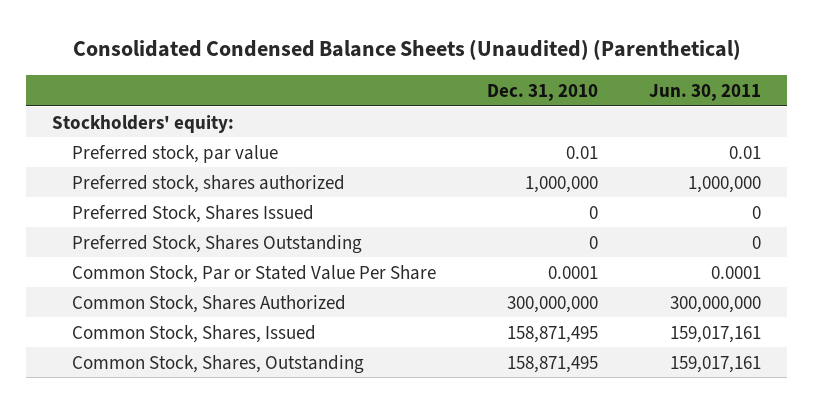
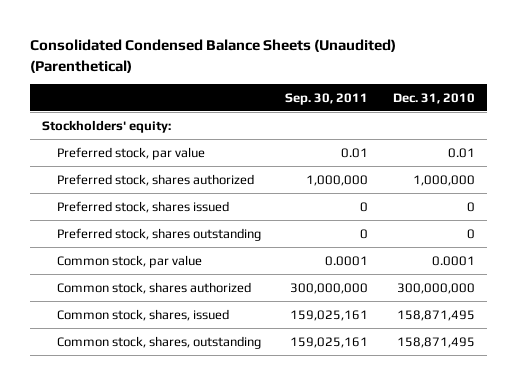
- | Dec. 31, 2010 | Jun. 30, 2011
+ | Sep. 30, 2011 | Dec. 31, 2010
- Preferred Stock, Shares Issued | 0 | 0
- Preferred Stock, Shares Outstanding | 0 | 0
- Common Stock, Par or Stated Value Per Share | 0.0001 | 0.0001
- Common Stock, Shares Authorized | 300,000,000 | 300,000,000
- Common Stock, Shares, Issued | 158,871,495 | 159,017,161
- Common Stock, Shares, Outstanding | 158,871,495 | 159,017,161
+ Preferred stock, shares issued | 0 | 0
+ Preferred stock, shares outstanding | 0 | 0
+ Common stock, par value | 0.0001 | 0.0001
+ Common stock, shares authorized | 300,000,000 | 300,000,000
+ Common stock, shares, issued | 159,025,161 | 158,871,495
+ Common stock, shares, outstanding | 159,025,161 | 158,871,495

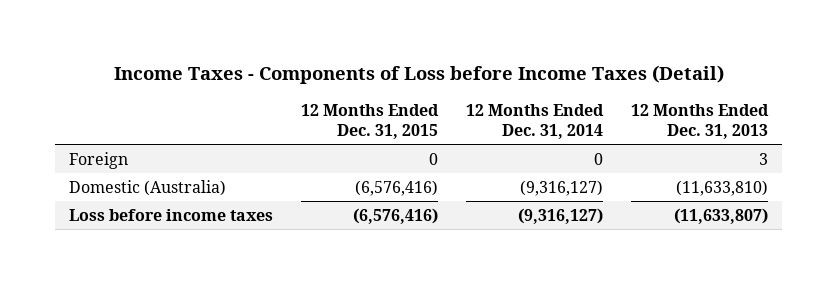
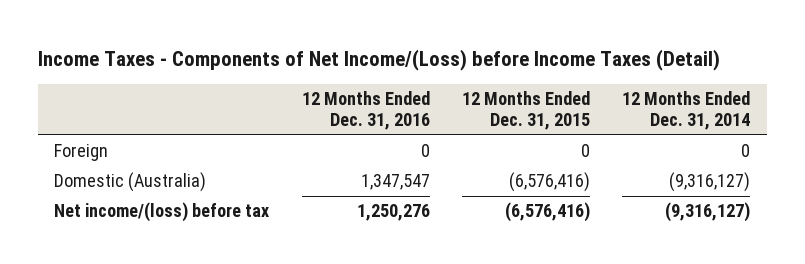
- Income Taxes - Components of Loss before Income Taxes (Detail)
+ Income Taxes - Components of Net Income/(Loss) before Income Taxes (Detail)
- | 12 Months Ended Dec. 31, 2015 | 12 Months Ended Dec. 31, 2014 | 12 Months Ended Dec. 31, 2013
+ | 12 Months Ended Dec. 31, 2016 | 12 Months Ended Dec. 31, 2015 | 12 Months Ended Dec. 31, 2014
- Loss before income taxes | (6,576,416) | (9,316,127) | (11,633,807)
+ Net income/(loss) before tax | 1,250,276 | (6,576,416) | (9,316,127)

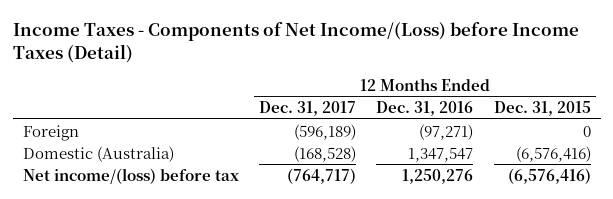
- | 12 Months Ended Dec. 31, 2016 | 12 Months Ended Dec. 31, 2015 | 12 Months Ended Dec. 31, 2014
+ | 12 Months Ended Dec. 31, 2017 | 12 Months Ended Dec. 31, 2016 | 12 Months Ended Dec. 31, 2015
- Foreign | 0 | 0 | 0
+ Foreign | (596,189) | (97,271) | 0

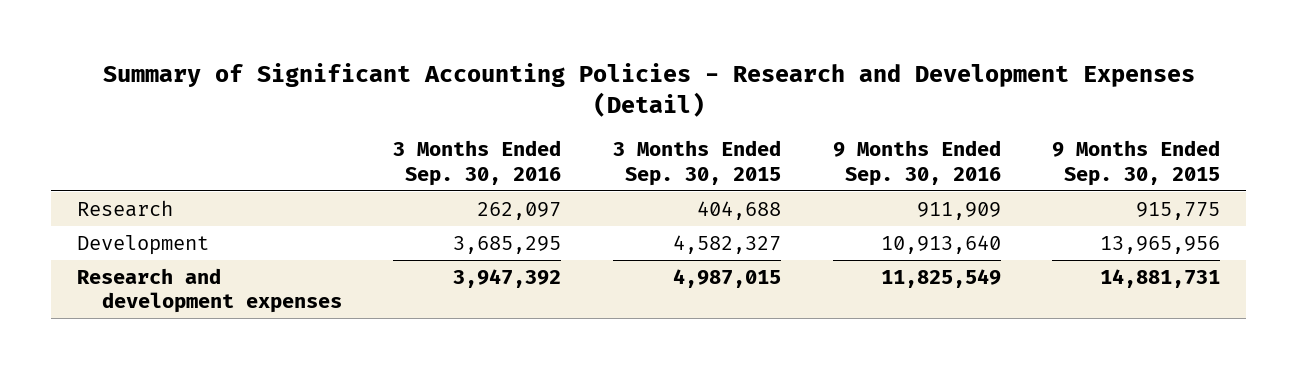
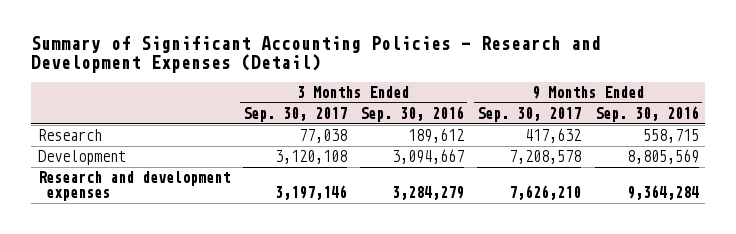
- | 3 Months Ended Sep. 30, 2016 | 3 Months Ended Sep. 30, 2015 | 9 Months Ended Sep. 30, 2016 | 9 Months Ended Sep. 30, 2015
+ | 3 Months Ended Sep. 30, 2017 | 3 Months Ended Sep. 30, 2016 | 9 Months Ended Sep. 30, 2017 | 9 Months Ended Sep. 30, 2016
- Research | 262,097 | 404,688 | 911,909 | 915,775
- Development | 3,685,295 | 4,582,327 | 10,913,640 | 13,965,956
- Research and development expenses | 3,947,392 | 4,987,015 | 11,825,549 | 14,881,731
+ Research | 77,038 | 189,612 | 417,632 | 558,715
+ Development | 3,120,108 | 3,094,667 | 7,208,578 | 8,805,569
+ Research and development expenses | 3,197,146 | 3,284,279 | 7,626,210 | 9,364,284

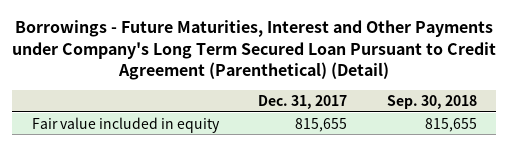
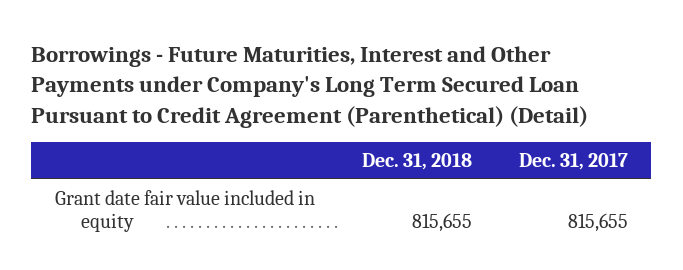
- | Dec. 31, 2017 | Sep. 30, 2018
+ | Dec. 31, 2018 | Dec. 31, 2017
- Fair value included in equity | 815,655 | 815,655
+ Grant date fair value included in equity | 815,655 | 815,655

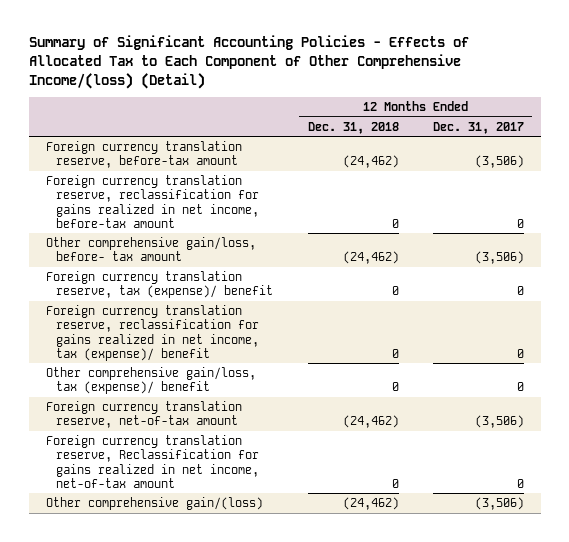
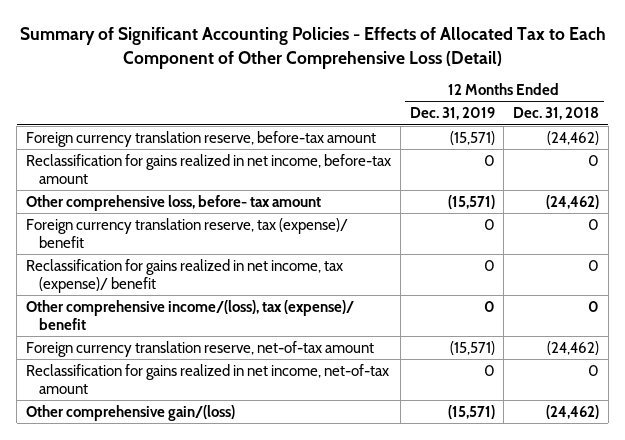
- Summary of Significant Accounting Policies - Effects of Allocated Tax to Each Component of Other Comprehensive Income/(loss) (Detail)
+ Summary of Significant Accounting Policies - Effects of Allocated Tax to Each Component of Other Comprehensive Loss (Detail)
- | 12 Months Ended Dec. 31, 2018 | 12 Months Ended Dec. 31, 2017
+ | 12 Months Ended Dec. 31, 2019 | 12 Months Ended Dec. 31, 2018
- Foreign currency translation reserve, reclassification for gains realized in net income, before-tax amount | 0 | 0
- Other comprehensive gain/loss, before- tax amount | (24,462) | (3,506)
+ Reclassification for gains realized in net income, before-tax amount | 0 | 0
+ Other comprehensive loss, before- tax amount | (15,571) | (24,462)
- Foreign currency translation reserve, reclassification for gains realized in net income, tax (expense)/ benefit | 0 | 0
- Other comprehensive gain/loss, tax (expense)/ benefit | 0 | 0
+ Reclassification for gains realized in net income, tax (expense)/ benefit | 0 | 0
+ Other comprehensive income/(loss), tax (expense)/ benefit | 0 | 0
- Foreign currency translation reserve, Reclassification for gains realized in net income, net-of-tax amount | 0 | 0
+ Reclassification for gains realized in net income, net-of-tax amount | 0 | 0

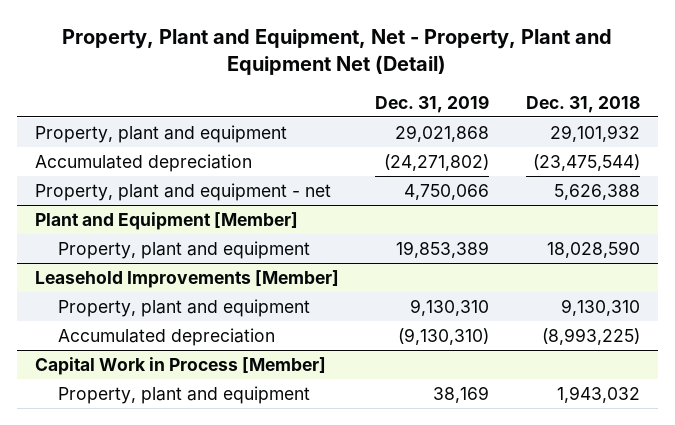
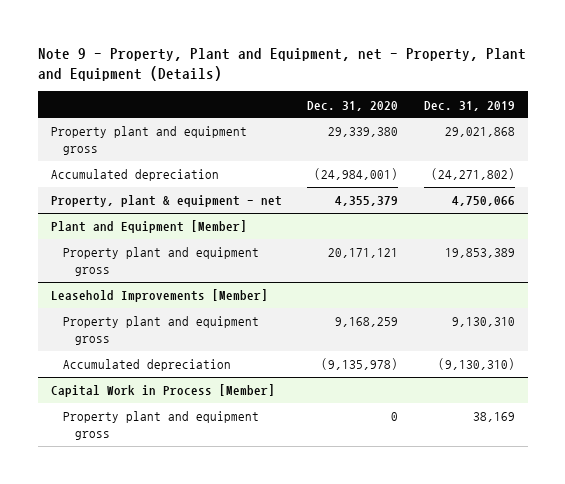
- Property, Plant and Equipment, Net - Property, Plant and Equipment Net (Detail)
+ Note 9 - Property, Plant and Equipment, net - Property, Plant and Equipment (Details)
- | Dec. 31, 2019 | Dec. 31, 2018
+ | Dec. 31, 2020 | Dec. 31, 2019
- Property, plant and equipment | 29,021,868 | 29,101,932
+ Property plant and equipment gross | 29,339,380 | 29,021,868
- Property, plant and equipment - net | 4,750,066 | 5,626,388
+ Property, plant & equipment - net | 4,355,379 | 4,750,066
@ Plant and Equipment [Member]
- Property, plant and equipment | 19,853,389 | 18,028,590
+ Property plant and equipment gross | 20,171,121 | 19,853,389
@ Leasehold Improvements [Member]
- Property, plant and equipment | 9,130,310 | 9,130,310
+ Property plant and equipment gross | 9,168,259 | 9,130,310
@ Capital Work in Process [Member]
- Property, plant and equipment | 38,169 | 1,943,032
+ Property plant and equipment gross | 0 | 38,169

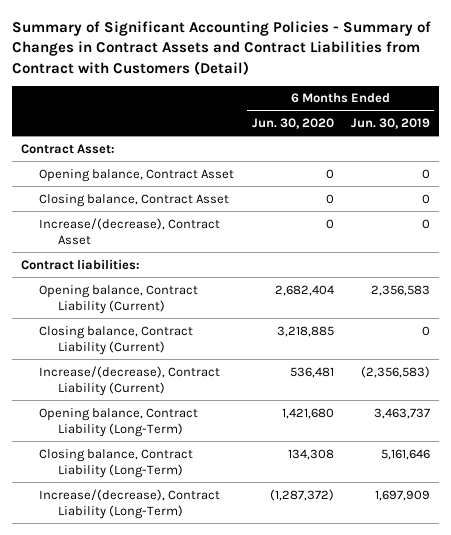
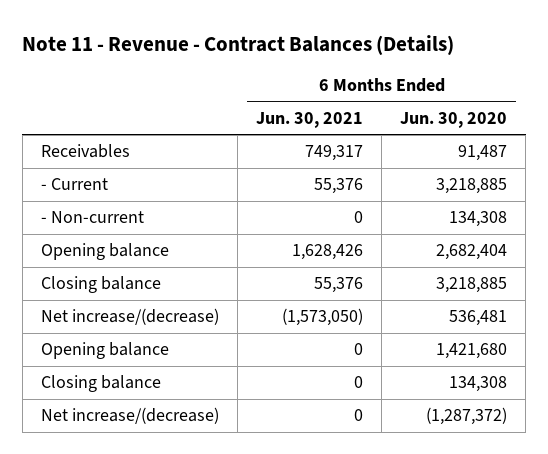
- Summary of Significant Accounting Policies - Summary of Changes in Contract Assets and Contract Liabilities from Contract with Customers (Detail)
+ Note 11 - Revenue - Contract Balances (Details)
- | 6 Months Ended Jun. 30, 2020 | 6 Months Ended Jun. 30, 2019
+ | 6 Months Ended Jun. 30, 2021 | 6 Months Ended Jun. 30, 2020
- Contract Asset:
- Opening balance, Contract Asset | 0 | 0
- Closing balance, Contract Asset | 0 | 0
- Increase/(decrease), Contract Asset | 0 | 0
- Contract liabilities:
- Opening balance, Contract Liability (Current) | 2,682,404 | 2,356,583
- Closing balance, Contract Liability (Current) | 3,218,885 | 0
- Increase/(decrease), Contract Liability (Current) | 536,481 | (2,356,583)
- Opening balance, Contract Liability (Long-Term) | 1,421,680 | 3,463,737
- Closing balance, Contract Liability (Long-Term) | 134,308 | 5,161,646
- Increase/(decrease), Contract Liability (Long-Term) | (1,287,372) | 1,697,909
+ Receivables | 749,317 | 91,487
+ - Current | 55,376 | 3,218,885
+ - Non-current | 0 | 134,308
+ Opening balance | 1,628,426 | 2,682,404
+ Closing balance | 55,376 | 3,218,885
+ Net increase/(decrease) | (1,573,050) | 536,481
+ Opening balance | 0 | 1,421,680
+ Closing balance | 0 | 134,308
+ Net increase/(decrease) | 0 | (1,287,372)

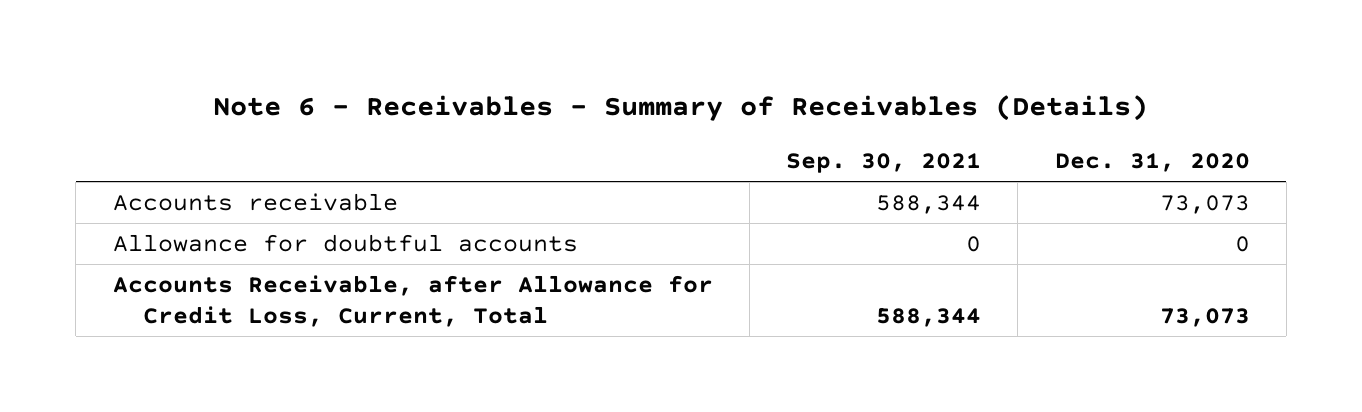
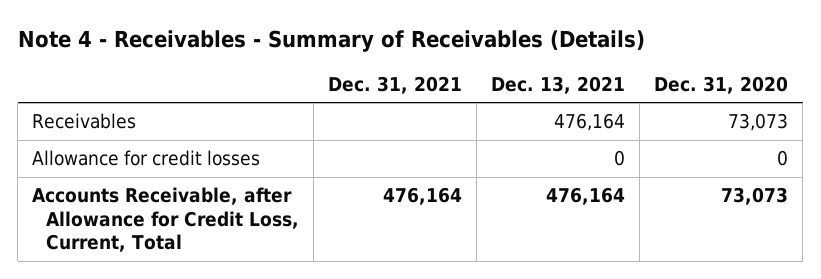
- Note 6 - Receivables - Summary of Receivables (Details)
+ Note 4 - Receivables - Summary of Receivables (Details)
- | Sep. 30, 2021 | Dec. 31, 2020
+ | Dec. 31, 2021 | Dec. 13, 2021 | Dec. 31, 2020
- Accounts receivable | 588,344 | 73,073
- Allowance for doubtful accounts | 0 | 0
+ Receivables | | 476,164 | 73,073
+ Allowance for credit losses | | 0 | 0

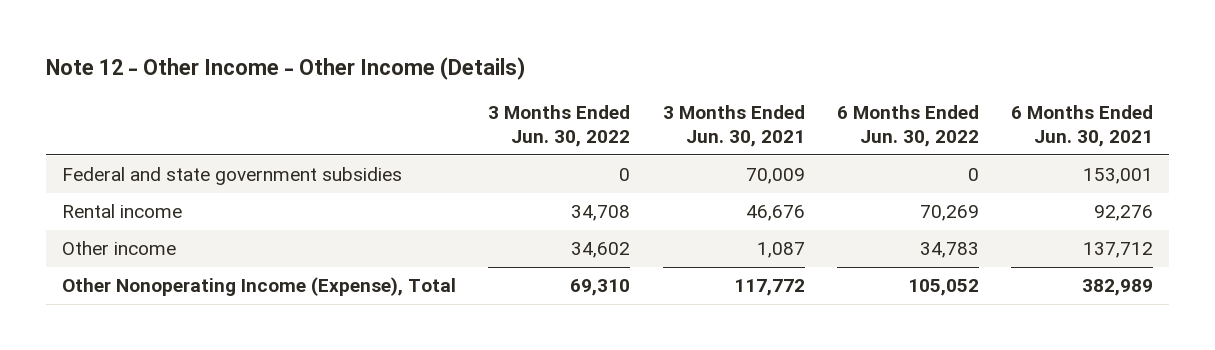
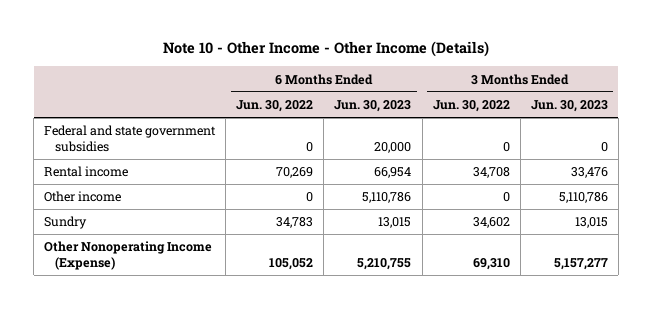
- Note 12 - Other Income - Other Income (Details)
+ Note 10 - Other Income - Other Income (Details)
- | 3 Months Ended Jun. 30, 2022 | 3 Months Ended Jun. 30, 2021 | 6 Months Ended Jun. 30, 2022 | 6 Months Ended Jun. 30, 2021
+ | 6 Months Ended Jun. 30, 2022 | 6 Months Ended Jun. 30, 2023 | 3 Months Ended Jun. 30, 2022 | 3 Months Ended Jun. 30, 2023
- Other income | 34,602 | 1,087 | 34,783 | 137,712
- Other Nonoperating Income (Expense), Total | 69,310 | 117,772 | 105,052 | 382,989
+ Other income | 0 | 5,110,786 | 0 | 5,110,786
+ Sundry | 34,783 | 13,015 | 34,602 | 13,015
+ Other Nonoperating Income (Expense) | 105,052 | 5,210,755 | 69,310 | 5,157,277

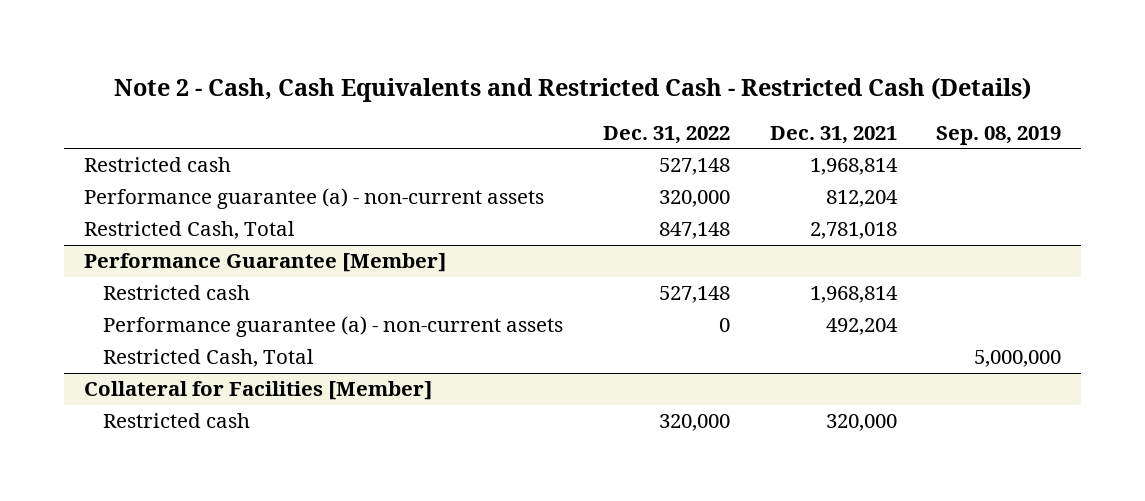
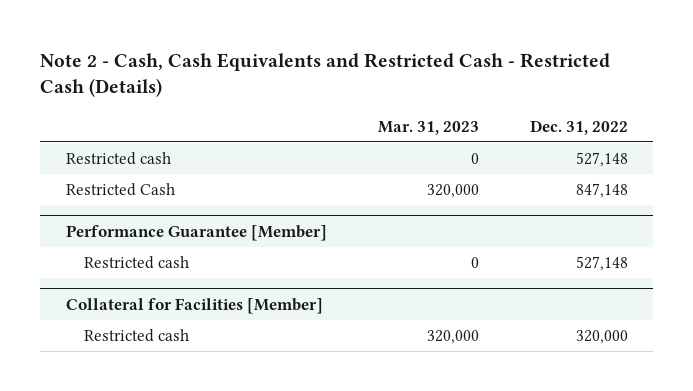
- | Dec. 31, 2022 | Dec. 31, 2021 | Sep. 08, 2019
+ | Mar. 31, 2023 | Dec. 31, 2022
- Performance guarantee (a) - non-current assets | 320,000 | 812,204 |
- Restricted Cash, Total | 847,148 | 2,781,018 |
+ Restricted Cash | 320,000 | 847,148
@ Performance Guarantee [Member]
- Performance guarantee (a) - non-current assets | 0 | 492,204 |
- Restricted Cash, Total | | | 5,000,000

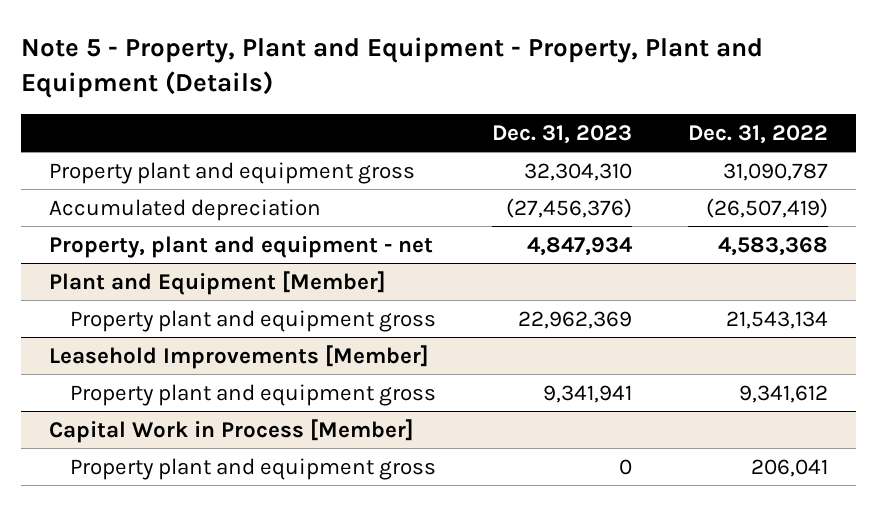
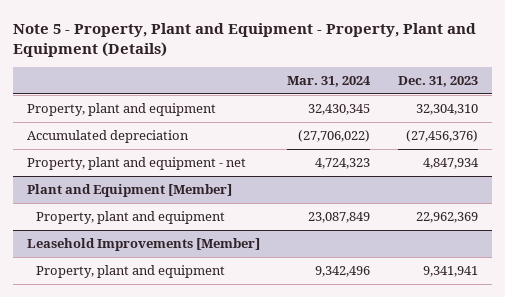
- | Dec. 31, 2023 | Dec. 31, 2022
+ | Mar. 31, 2024 | Dec. 31, 2023
- Property plant and equipment gross | 32,304,310 | 31,090,787
+ Property, plant and equipment | 32,430,345 | 32,304,310
@ Plant and Equipment [Member]
- Property plant and equipment gross | 22,962,369 | 21,543,134
+ Property, plant and equipment | 23,087,849 | 22,962,369
@ Leasehold Improvements [Member]
- Property plant and equipment gross | 9,341,941 | 9,341,612
- Capital Work in Process [Member]
- Property plant and equipment gross | 0 | 206,041
@ Leasehold Improvements [Member]
+ Property, plant and equipment | 9,342,496 | 9,341,941

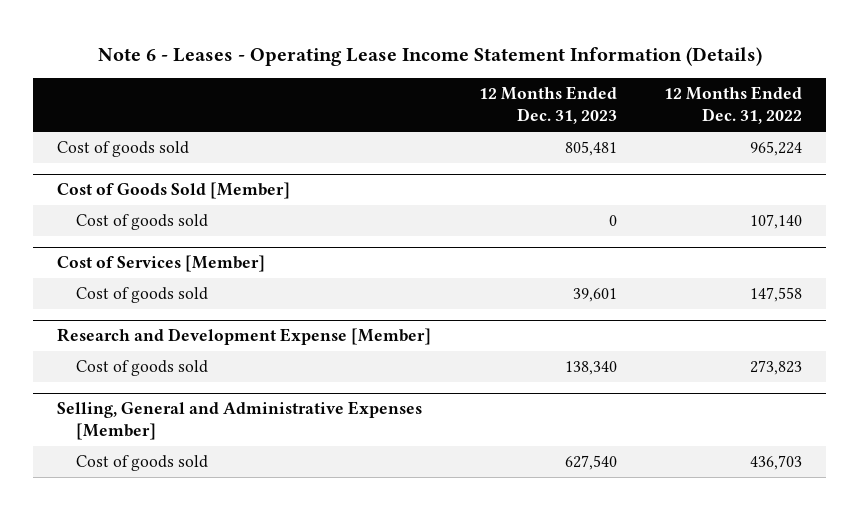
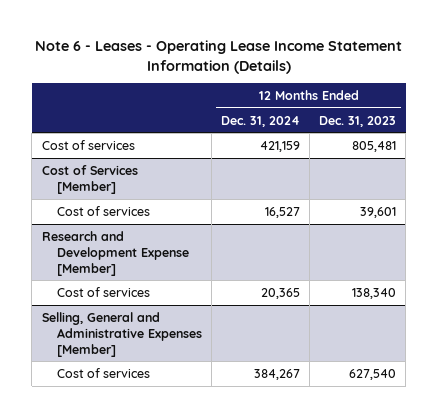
- | 12 Months Ended Dec. 31, 2023 | 12 Months Ended Dec. 31, 2022
+ | 12 Months Ended Dec. 31, 2024 | 12 Months Ended Dec. 31, 2023
- Cost of goods sold | 805,481 | 965,224
- Cost of Goods Sold [Member]
- Cost of goods sold | 0 | 107,140
+ Cost of services | 421,159 | 805,481
@ Cost of Services [Member]
- Cost of goods sold | 39,601 | 147,558
+ Cost of services | 16,527 | 39,601
@ Research and Development Expense [Member]
- Cost of goods sold | 138,340 | 273,823
+ Cost of services | 20,365 | 138,340
@ Selling, General and Administrative Expenses [Member]
- Cost of goods sold | 627,540 | 436,703
+ Cost of services | 384,267 | 627,540

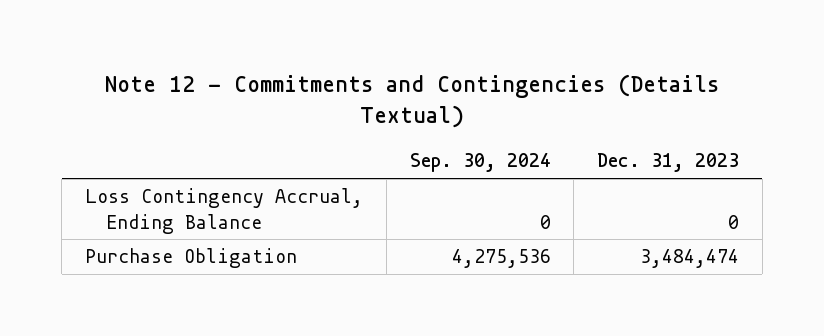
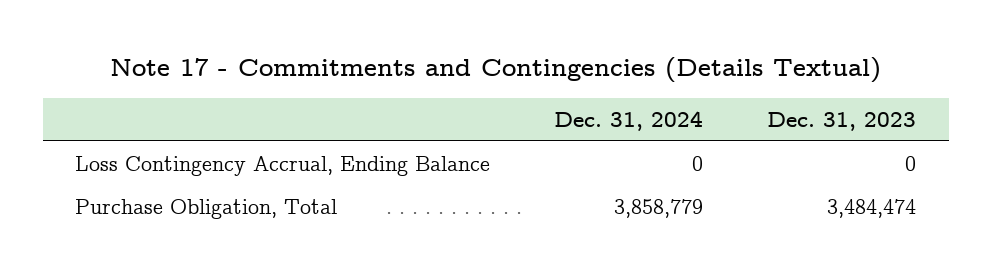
- Note 12 - Commitments and Contingencies (Details Textual)
+ Note 17 - Commitments and Contingencies (Details Textual)
- | Sep. 30, 2024 | Dec. 31, 2023
+ | Dec. 31, 2024 | Dec. 31, 2023
- Purchase Obligation | 4,275,536 | 3,484,474
+ Purchase Obligation, Total | 3,858,779 | 3,484,474

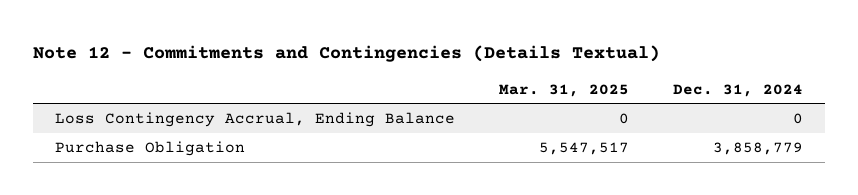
- Note 17 - Commitments and Contingencies (Details Textual)
+ Note 12 - Commitments and Contingencies (Details Textual)
- | Dec. 31, 2024 | Dec. 31, 2023
+ | Mar. 31, 2025 | Dec. 31, 2024
- Purchase Obligation, Total | 3,858,779 | 3,484,474
+ Purchase Obligation | 5,547,517 | 3,858,779

